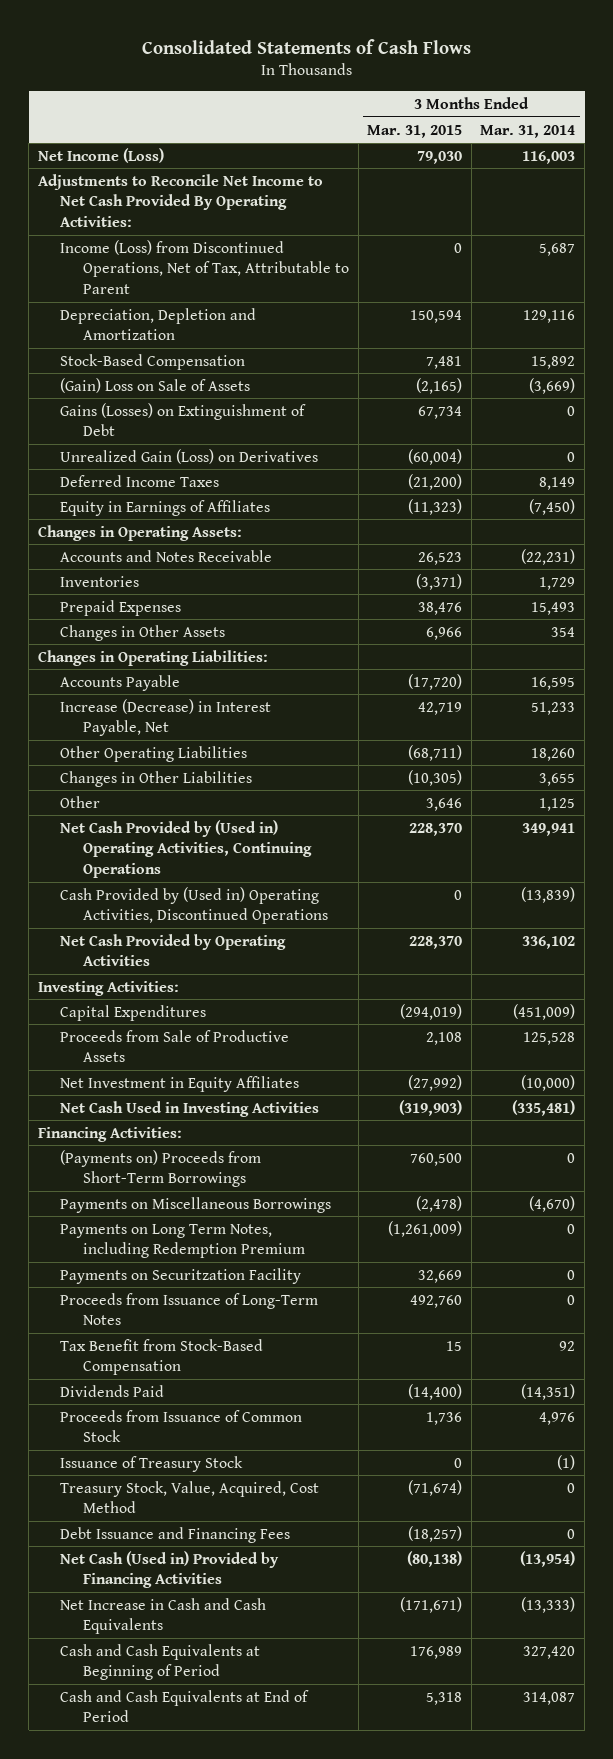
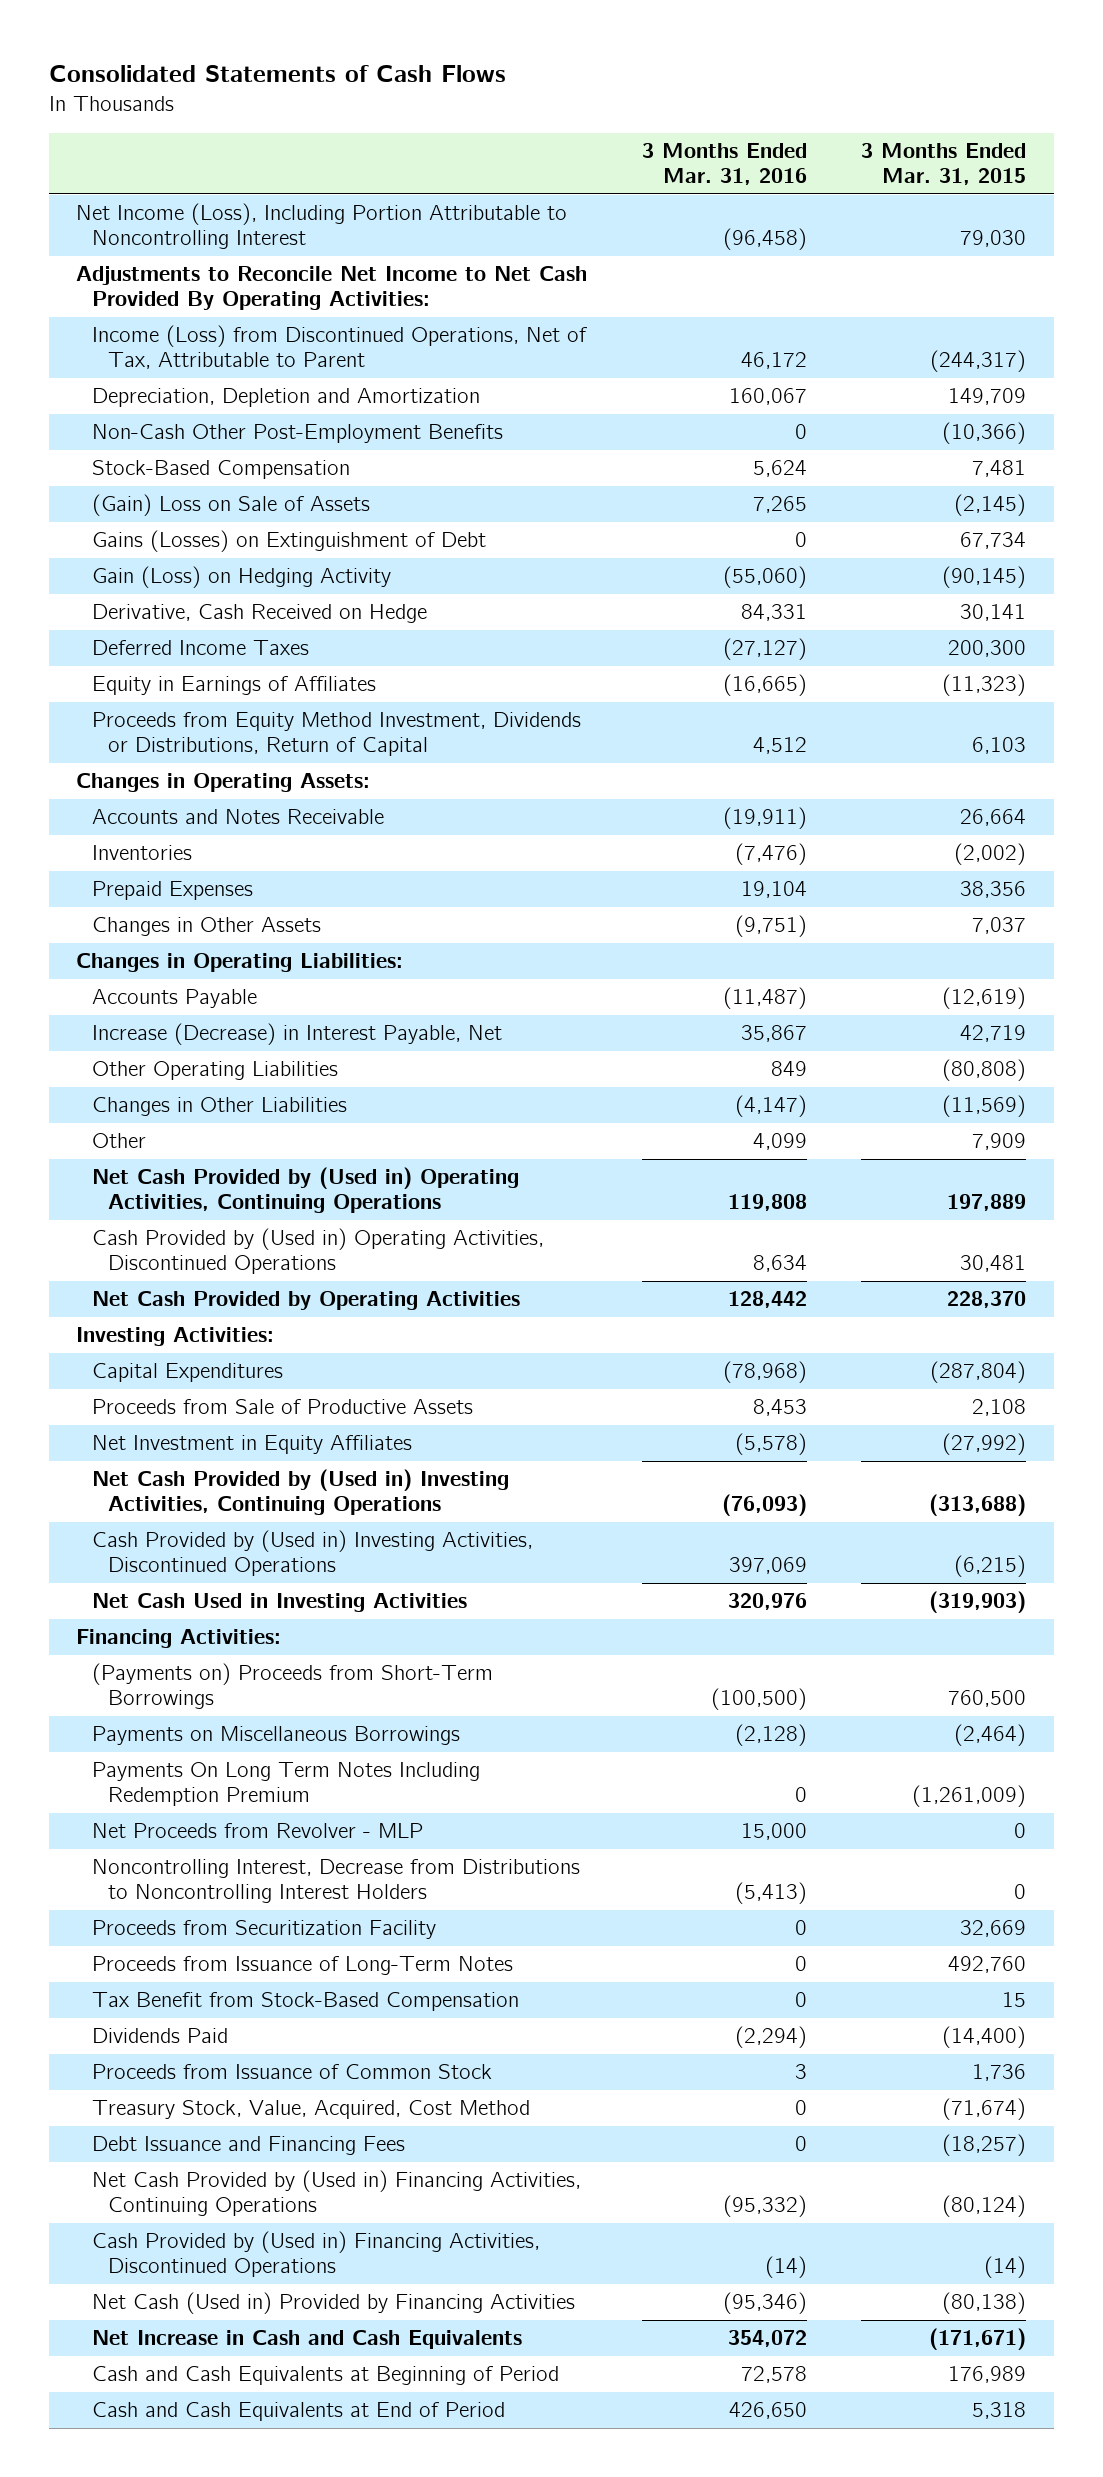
- | 3 Months Ended Mar. 31, 2015 | 3 Months Ended Mar. 31, 2014
+ | 3 Months Ended Mar. 31, 2016 | 3 Months Ended Mar. 31, 2015
- Net Income (Loss) | 79,030 | 116,003
+ Net Income (Loss), Including Portion Attributable to Noncontrolling Interest | (96,458) | 79,030
- Income (Loss) from Discontinued Operations, Net of Tax, Attributable to Parent | 0 | 5,687
- Depreciation, Depletion and Amortization | 150,594 | 129,116
+ Income (Loss) from Discontinued Operations, Net of Tax, Attributable to Parent | 46,172 | (244,317)
+ Depreciation, Depletion and Amortization | 160,067 | 149,709
+ Non-Cash Other Post-Employment Benefits | 0 | (10,366)
- (Gain) Loss on Sale of Assets | (2,165) | (3,669)
+ (Gain) Loss on Sale of Assets | 7,265 | (2,145)
- Unrealized Gain (Loss) on Derivatives | (60,004) | 0
- Deferred Income Taxes | (21,200) | 8,149
+ Gain (Loss) on Hedging Activity | (55,060) | (90,145)
+ Derivative, Cash Received on Hedge | 84,331 | 30,141
+ Deferred Income Taxes | (27,127) | 200,300
+ Proceeds from Equity Method Investment, Dividends or Distributions, Return of Capital | 4,512 | 6,103
- Accounts and Notes Receivable | 26,523 | (22,231)
- Inventories | (3,371) | 1,729
- Prepaid Expenses | 38,476 | 15,493
- Changes in Other Assets | 6,966 | 354
+ Accounts and Notes Receivable | (19,911) | 26,664
+ Inventories | (7,476) | (2,002)
+ Prepaid Expenses | 19,104 | 38,356
+ Changes in Other Assets | (9,751) | 7,037
- Accounts Payable | (17,720) | 16,595
+ Accounts Payable | (11,487) | (12,619)
- Other Operating Liabilities | (68,711) | 18,260
- Changes in Other Liabilities | (10,305) | 3,655
- Other | 3,646 | 1,125
- Net Cash Provided by (Used in) Operating Activities, Continuing Operations | 228,370 | 349,941
- Cash Provided by (Used in) Operating Activities, Discontinued Operations | 0 | (13,839)
+ Other Operating Liabilities | 849 | (80,808)
+ Changes in Other Liabilities | (4,147) | (11,569)
+ Other | 4,099 | 7,909
+ Net Cash Provided by (Used in) Operating Activities, Continuing Operations | 119,808 | 197,889
+ Cash Provided by (Used in) Operating Activities, Discontinued Operations | 8,634 | 30,481
- Capital Expenditures | (294,019) | (451,009)
+ Capital Expenditures | (78,968) | (287,804)
+ Net Cash Provided by (Used in) Investing Activities, Continuing Operations | (76,093) | (313,688)
+ Cash Provided by (Used in) Investing Activities, Discontinued Operations | 397,069 | (6,215)
- Payments on Miscellaneous Borrowings | (2,478) | (4,670)
- Payments on Long Term Notes, including Redemption Premium | (1,261,009) | 0
- Payments on Securitzation Facility | 32,669 | 0
+ Payments on Miscellaneous Borrowings | (2,128) | (2,464)
+ Payments On Long Term Notes Including Redemption Premium | 0 | (1,261,009)
+ Net Proceeds from Revolver - MLP | 15,000 | 0
+ Noncontrolling Interest, Decrease from Distributions to Noncontrolling Interest Holders | (5,413) | 0
+ Proceeds from Securitization Facility | 0 | 32,669
- Issuance of Treasury Stock | 0 | (1)
+ Net Cash Provided by (Used in) Financing Activities, Continuing Operations | (95,332) | (80,124)
+ Cash Provided by (Used in) Financing Activities, Discontinued Operations | (14) | (14)

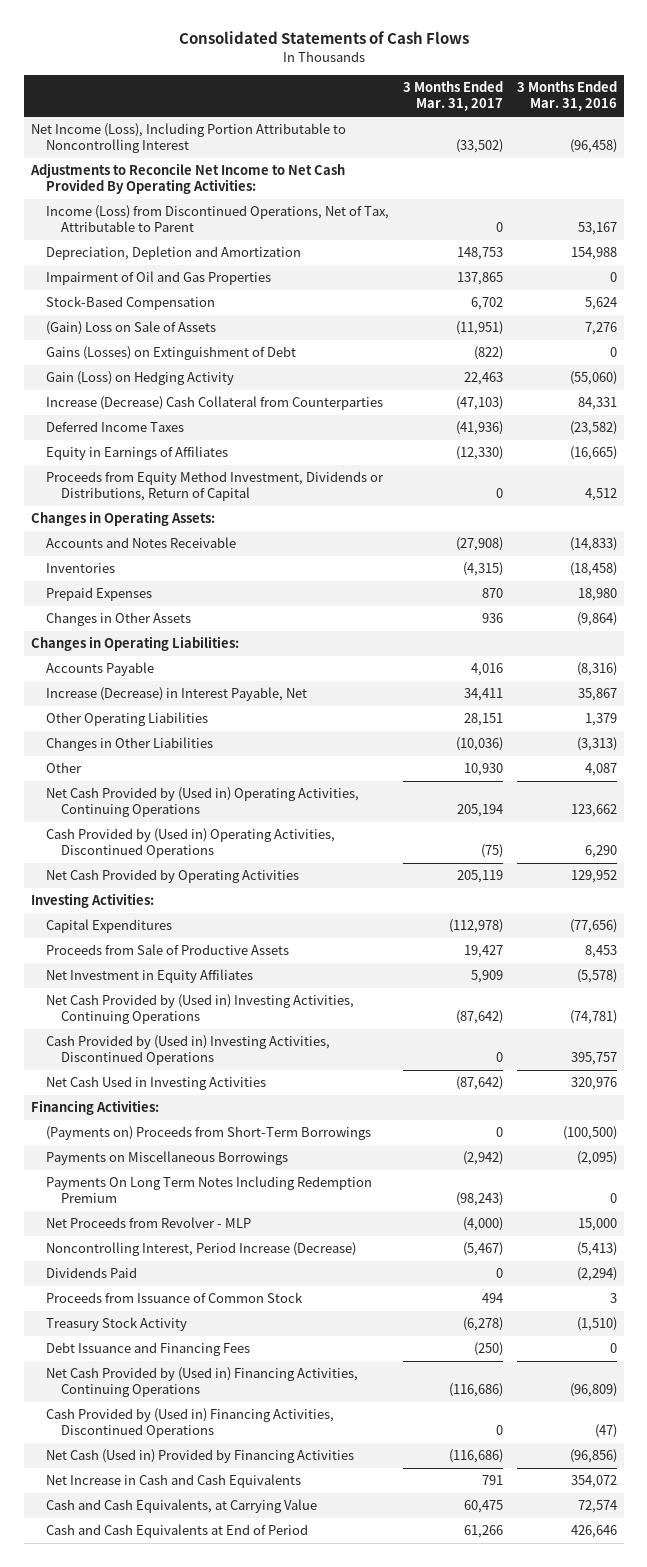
- | 3 Months Ended Mar. 31, 2016 | 3 Months Ended Mar. 31, 2015
+ | 3 Months Ended Mar. 31, 2017 | 3 Months Ended Mar. 31, 2016
- Income (Loss) from Discontinued Operations, Net of Tax, Attributable to Parent | 46,172 | (244,317)
- Depreciation, Depletion and Amortization | 160,067 | 149,709
- Non-Cash Other Post-Employment Benefits | 0 | (10,366)
+ Income (Loss) from Discontinued Operations, Net of Tax, Attributable to Parent | 0 | 53,167
+ Depreciation, Depletion and Amortization | 148,753 | 154,988
+ Impairment of Oil and Gas Properties | 137,865 | 0
- (Gain) Loss on Sale of Assets | 7,265 | (2,145)
+ (Gain) Loss on Sale of Assets | (11,951) | 7,276
- Derivative, Cash Received on Hedge | 84,331 | 30,141
- Deferred Income Taxes | (27,127) | 200,300
+ Increase (Decrease) Cash Collateral from Counterparties | (47,103) | 84,331
+ Deferred Income Taxes | (41,936) | (23,582)
- Accounts and Notes Receivable | (19,911) | 26,664
- Inventories | (7,476) | (2,002)
- Prepaid Expenses | 19,104 | 38,356
- Changes in Other Assets | (9,751) | 7,037
+ Accounts and Notes Receivable | (27,908) | (14,833)
+ Inventories | (4,315) | (18,458)
+ Prepaid Expenses | 870 | 18,980
+ Changes in Other Assets | 936 | (9,864)
- Accounts Payable | (11,487) | (12,619)
+ Accounts Payable | 4,016 | (8,316)
- Other Operating Liabilities | 849 | (80,808)
- Changes in Other Liabilities | (4,147) | (11,569)
- Other | 4,099 | 7,909
- Net Cash Provided by (Used in) Operating Activities, Continuing Operations | 119,808 | 197,889
- Cash Provided by (Used in) Operating Activities, Discontinued Operations | 8,634 | 30,481
- Net Cash Provided by Operating Activities | 128,442 | 228,370
+ Other Operating Liabilities | 28,151 | 1,379
+ Changes in Other Liabilities | (10,036) | (3,313)
+ Other | 10,930 | 4,087
+ Net Cash Provided by (Used in) Operating Activities, Continuing Operations | 205,194 | 123,662
+ Cash Provided by (Used in) Operating Activities, Discontinued Operations | (75) | 6,290
+ Net Cash Provided by Operating Activities | 205,119 | 129,952
- Capital Expenditures | (78,968) | (287,804)
+ Capital Expenditures | (112,978) | (77,656)
- Net Cash Provided by (Used in) Investing Activities, Continuing Operations | (76,093) | (313,688)
- Cash Provided by (Used in) Investing Activities, Discontinued Operations | 397,069 | (6,215)
+ Net Cash Provided by (Used in) Investing Activities, Continuing Operations | (87,642) | (74,781)
+ Cash Provided by (Used in) Investing Activities, Discontinued Operations | 0 | 395,757
- Payments on Miscellaneous Borrowings | (2,128) | (2,464)
+ Payments on Miscellaneous Borrowings | (2,942) | (2,095)
- Noncontrolling Interest, Decrease from Distributions to Noncontrolling Interest Holders | (5,413) | 0
- Proceeds from Securitization Facility | 0 | 32,669
- Proceeds from Issuance of Long-Term Notes | 0 | 492,760
- Tax Benefit from Stock-Based Compensation | 0 | 15
+ Noncontrolling Interest, Period Increase (Decrease) | (5,467) | (5,413)
- Treasury Stock, Value, Acquired, Cost Method | 0 | (71,674)
+ Treasury Stock Activity | (6,278) | (1,510)
- Net Cash Provided by (Used in) Financing Activities, Continuing Operations | (95,332) | (80,124)
- Cash Provided by (Used in) Financing Activities, Discontinued Operations | (14) | (14)
- Net Cash (Used in) Provided by Financing Activities | (95,346) | (80,138)
+ Net Cash Provided by (Used in) Financing Activities, Continuing Operations | (116,686) | (96,809)
+ Cash Provided by (Used in) Financing Activities, Discontinued Operations | 0 | (47)
+ Net Cash (Used in) Provided by Financing Activities | (116,686) | (96,856)
- Cash and Cash Equivalents at Beginning of Period | 72,578 | 176,989
- Cash and Cash Equivalents at End of Period | 426,650 | 5,318
+ Cash and Cash Equivalents, at Carrying Value | 60,475 | 72,574
+ Cash and Cash Equivalents at End of Period | 61,266 | 426,646

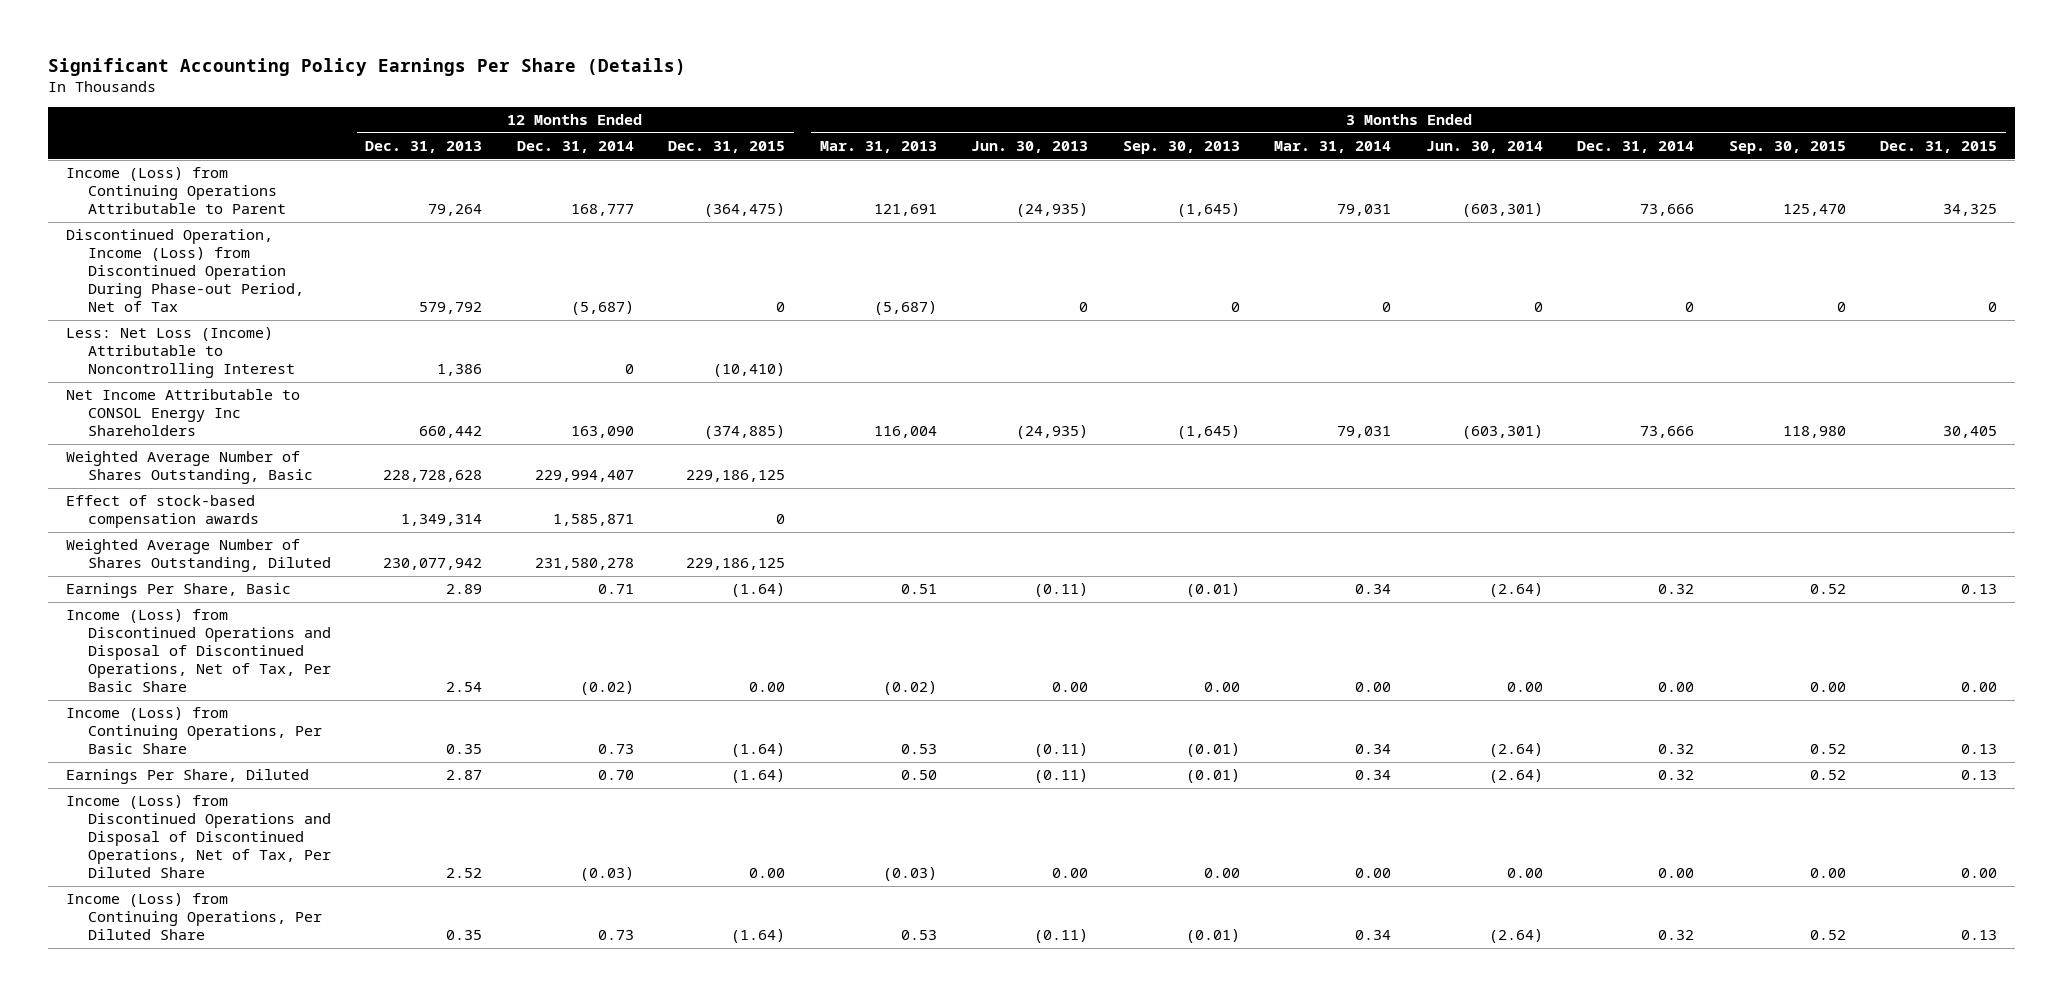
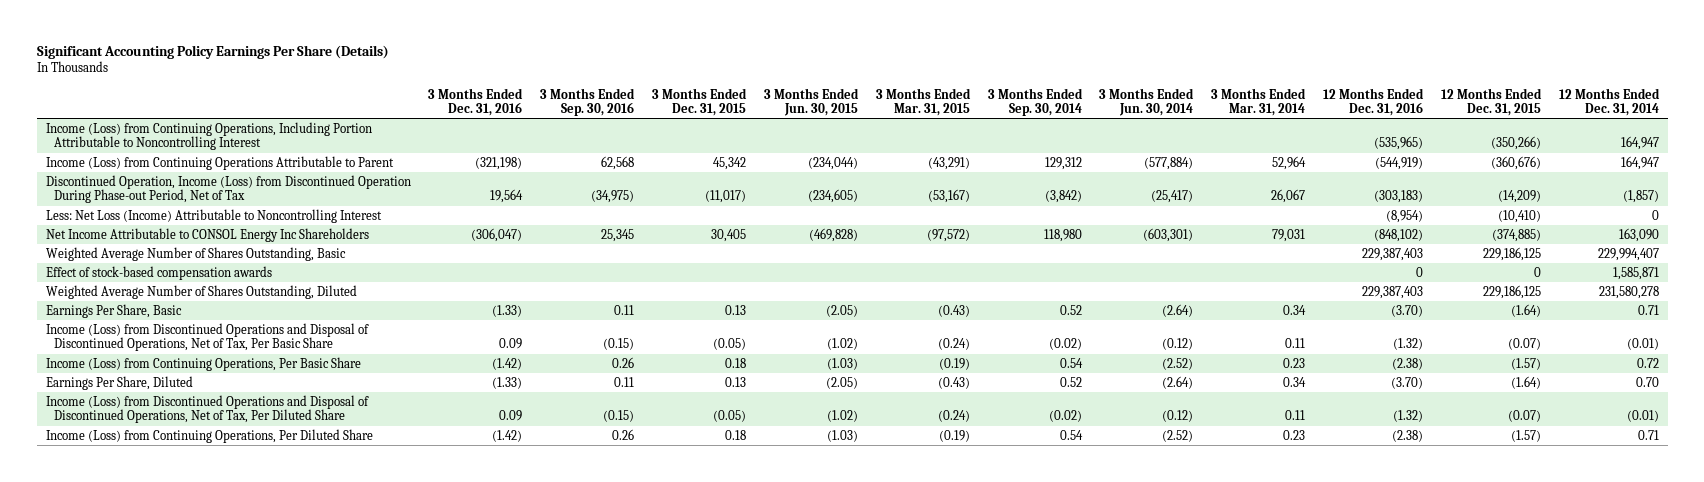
- | 12 Months Ended Dec. 31, 2013 | 12 Months Ended Dec. 31, 2014 | 12 Months Ended Dec. 31, 2015 | 3 Months Ended Mar. 31, 2013 | 3 Months Ended Jun. 30, 2013 | 3 Months Ended Sep. 30, 2013 | 3 Months Ended Mar. 31, 2014 | 3 Months Ended Jun. 30, 2014 | 3 Months Ended Dec. 31, 2014 | 3 Months Ended Sep. 30, 2015 | 3 Months Ended Dec. 31, 2015
+ | 3 Months Ended Dec. 31, 2016 | 3 Months Ended Sep. 30, 2016 | 3 Months Ended Dec. 31, 2015 | 3 Months Ended Jun. 30, 2015 | 3 Months Ended Mar. 31, 2015 | 3 Months Ended Sep. 30, 2014 | 3 Months Ended Jun. 30, 2014 | 3 Months Ended Mar. 31, 2014 | 12 Months Ended Dec. 31, 2016 | 12 Months Ended Dec. 31, 2015 | 12 Months Ended Dec. 31, 2014
- Income (Loss) from Continuing Operations Attributable to Parent | 79,264 | 168,777 | (364,475) | 121,691 | (24,935) | (1,645) | 79,031 | (603,301) | 73,666 | 125,470 | 34,325
- Discontinued Operation, Income (Loss) from Discontinued Operation During Phase-out Period, Net of Tax | 579,792 | (5,687) | 0 | (5,687) | 0 | 0 | 0 | 0 | 0 | 0 | 0
+ Income (Loss) from Continuing Operations, Including Portion Attributable to Noncontrolling Interest | | | | | | | | | (535,965) | (350,266) | 164,947
+ Income (Loss) from Continuing Operations Attributable to Parent | (321,198) | 62,568 | 45,342 | (234,044) | (43,291) | 129,312 | (577,884) | 52,964 | (544,919) | (360,676) | 164,947
+ Discontinued Operation, Income (Loss) from Discontinued Operation During Phase-out Period, Net of Tax | 19,564 | (34,975) | (11,017) | (234,605) | (53,167) | (3,842) | (25,417) | 26,067 | (303,183) | (14,209) | (1,857)
- Income (Loss) from Discontinued Operations and Disposal of Discontinued Operations, Net of Tax, Per Basic Share | 2.54 | (0.02) | 0.00 | (0.02) | 0.00 | 0.00 | 0.00 | 0.00 | 0.00 | 0.00 | 0.00
- Income (Loss) from Continuing Operations, Per Basic Share | 0.35 | 0.73 | (1.64) | 0.53 | (0.11) | (0.01) | 0.34 | (2.64) | 0.32 | 0.52 | 0.13
+ Income (Loss) from Discontinued Operations and Disposal of Discontinued Operations, Net of Tax, Per Basic Share | 0.09 | (0.15) | (0.05) | (1.02) | (0.24) | (0.02) | (0.12) | 0.11 | (1.32) | (0.07) | (0.01)
+ Income (Loss) from Continuing Operations, Per Basic Share | (1.42) | 0.26 | 0.18 | (1.03) | (0.19) | 0.54 | (2.52) | 0.23 | (2.38) | (1.57) | 0.72
- Income (Loss) from Discontinued Operations and Disposal of Discontinued Operations, Net of Tax, Per Diluted Share | 2.52 | (0.03) | 0.00 | (0.03) | 0.00 | 0.00 | 0.00 | 0.00 | 0.00 | 0.00 | 0.00
- Income (Loss) from Continuing Operations, Per Diluted Share | 0.35 | 0.73 | (1.64) | 0.53 | (0.11) | (0.01) | 0.34 | (2.64) | 0.32 | 0.52 | 0.13
+ Income (Loss) from Discontinued Operations and Disposal of Discontinued Operations, Net of Tax, Per Diluted Share | 0.09 | (0.15) | (0.05) | (1.02) | (0.24) | (0.02) | (0.12) | 0.11 | (1.32) | (0.07) | (0.01)
+ Income (Loss) from Continuing Operations, Per Diluted Share | (1.42) | 0.26 | 0.18 | (1.03) | (0.19) | 0.54 | (2.52) | 0.23 | (2.38) | (1.57) | 0.71

